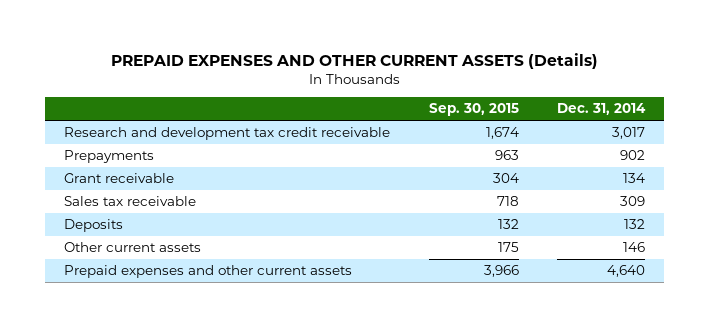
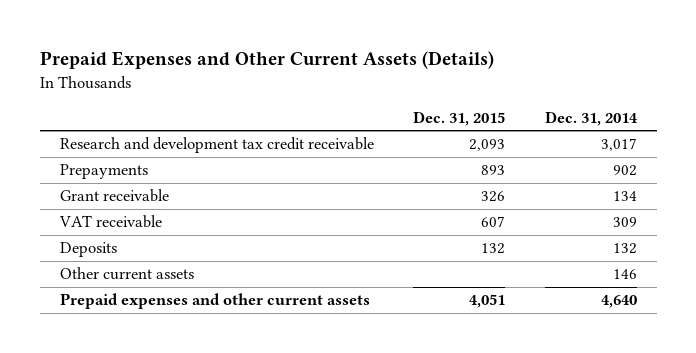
- PREPAID EXPENSES AND OTHER CURRENT ASSETS (Details)
+ Prepaid Expenses and Other Current Assets (Details)
- | Sep. 30, 2015 | Dec. 31, 2014
+ | Dec. 31, 2015 | Dec. 31, 2014
- Sales tax receivable | 718 | 309
+ VAT receivable | 607 | 309

